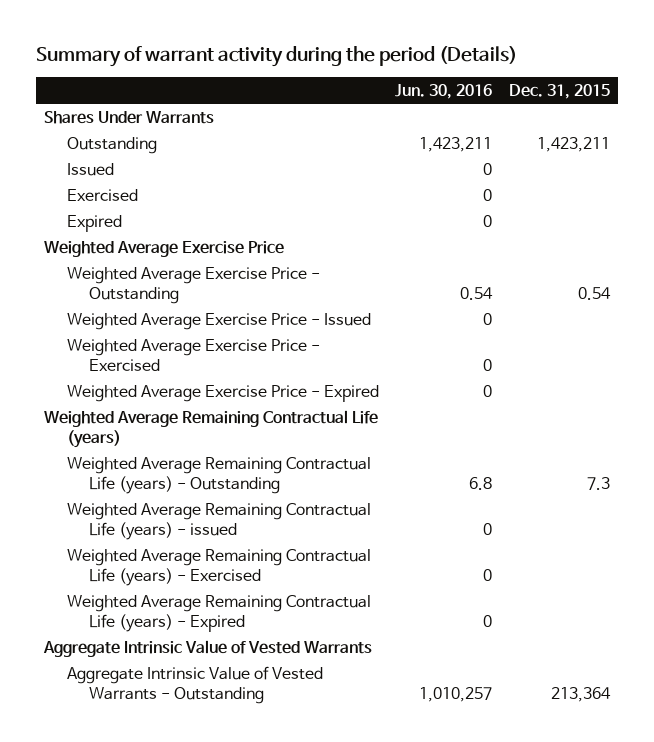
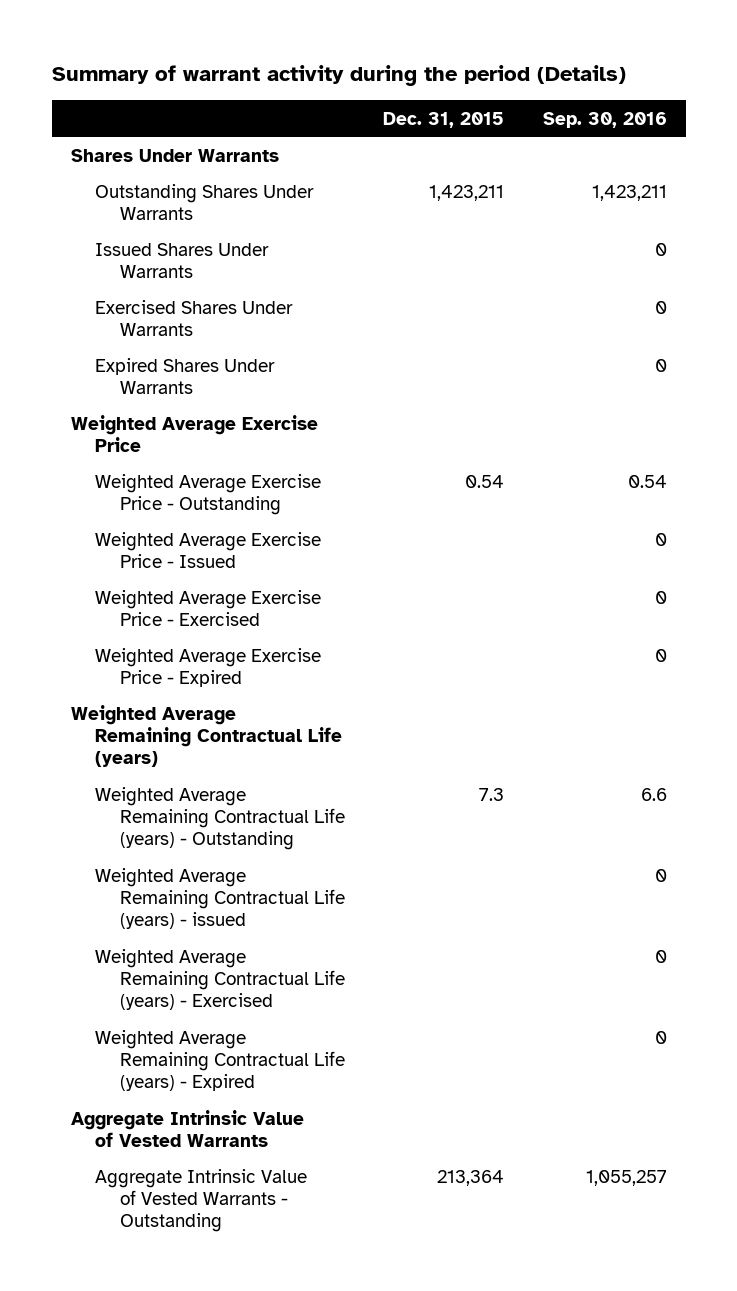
- | Jun. 30, 2016 | Dec. 31, 2015
+ | Dec. 31, 2015 | Sep. 30, 2016
- Outstanding | 1,423,211 | 1,423,211
- Issued | 0 |
- Exercised | 0 |
- Expired | 0 |
+ Outstanding Shares Under Warrants | 1,423,211 | 1,423,211
+ Issued Shares Under Warrants | | 0
+ Exercised Shares Under Warrants | | 0
+ Expired Shares Under Warrants | | 0

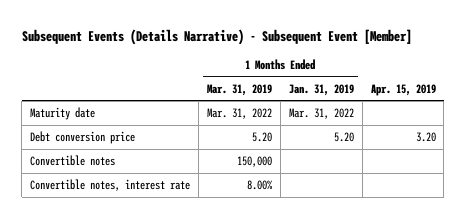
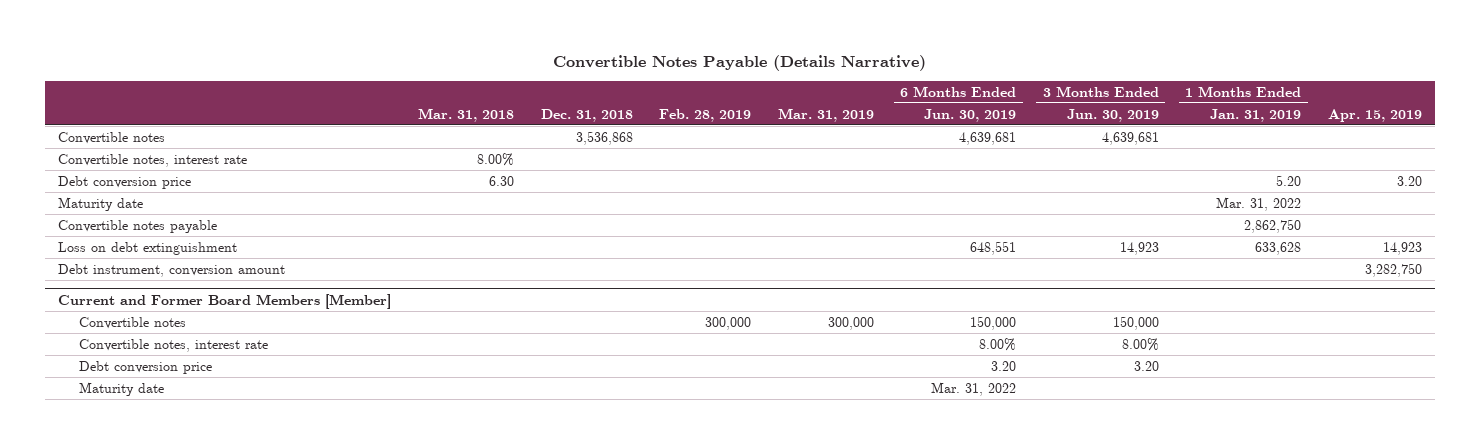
- Subsequent Events (Details Narrative) - Subsequent Event [Member]
+ Convertible Notes Payable (Details Narrative)
- | 1 Months Ended Mar. 31, 2019 | 1 Months Ended Jan. 31, 2019 | Apr. 15, 2019
+ | Mar. 31, 2018 | Dec. 31, 2018 | Feb. 28, 2019 | Mar. 31, 2019 | 6 Months Ended Jun. 30, 2019 | 3 Months Ended Jun. 30, 2019 | 1 Months Ended Jan. 31, 2019 | Apr. 15, 2019
moved down: Debt conversion price | 6.30 | | | | | | 5.20 | 3.20
moved down: Maturity date | | | | | | | Mar. 31, 2022 |
+ Convertible notes payable | | | | | | | 2,862,750 |
+ Loss on debt extinguishment | | | | | 648,551 | 14,923 | 633,628 | 14,923
+ Debt instrument, conversion amount | | | | | | | | 3,282,750
+ Current and Former Board Members [Member]
+ Convertible notes | | | 300,000 | 300,000 | 150,000 | 150,000 | |
+ Convertible notes, interest rate | | | | | 8.00% | 8.00% | |
+ Debt conversion price | | | | | 3.20 | 3.20 | |
+ Maturity date | | | | | Mar. 31, 2022 | | |

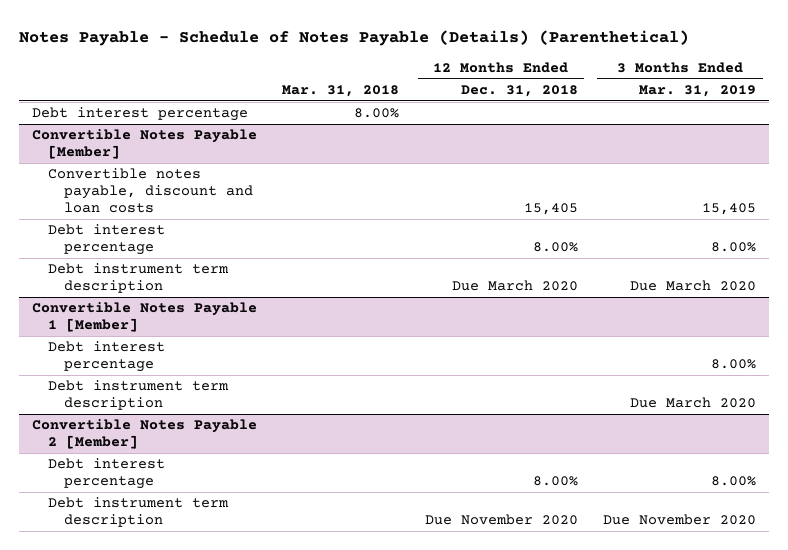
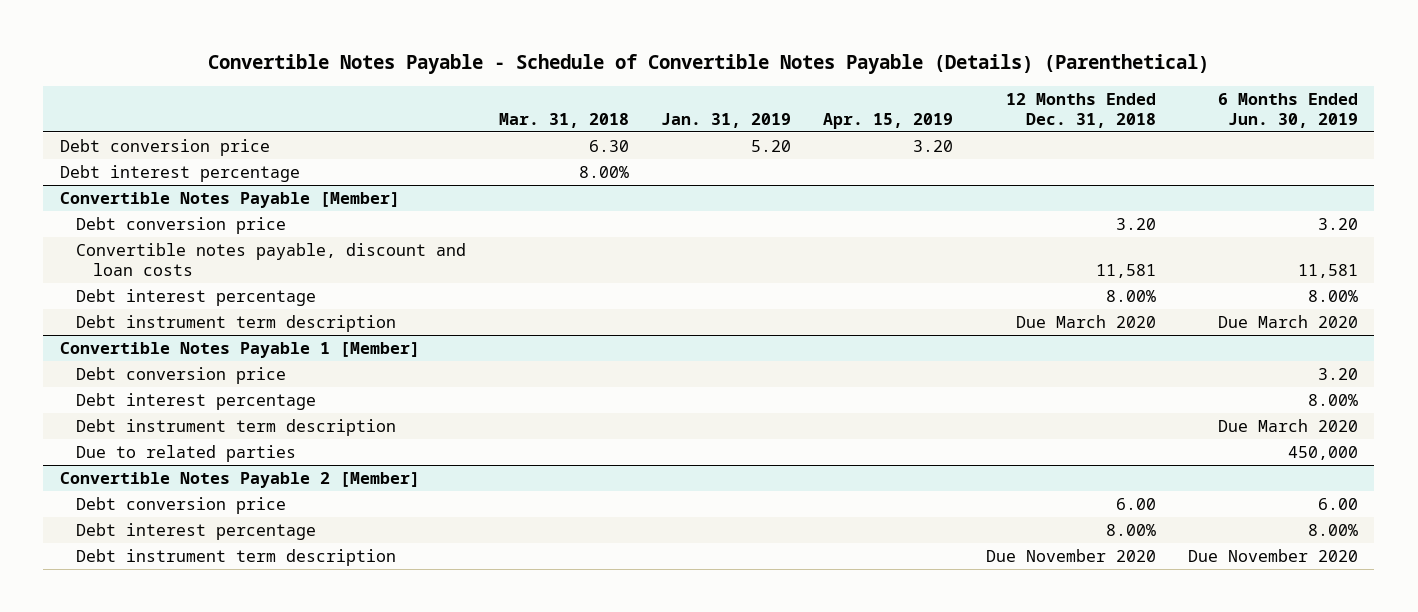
- Notes Payable - Schedule of Notes Payable (Details) (Parenthetical)
+ Convertible Notes Payable - Schedule of Convertible Notes Payable (Details) (Parenthetical)
- | Mar. 31, 2018 | 12 Months Ended Dec. 31, 2018 | 3 Months Ended Mar. 31, 2019
+ | Mar. 31, 2018 | Jan. 31, 2019 | Apr. 15, 2019 | 12 Months Ended Dec. 31, 2018 | 6 Months Ended Jun. 30, 2019
+ Debt conversion price | 6.30 | 5.20 | 3.20 | |
@ Convertible Notes Payable [Member]
- Convertible notes payable, discount and loan costs | | 15,405 | 15,405
+ Debt conversion price | | | | 3.20 | 3.20
+ Convertible notes payable, discount and loan costs | | | | 11,581 | 11,581
@ Convertible Notes Payable 1 [Member]
+ Debt conversion price | | | | | 3.20
+ Due to related parties | | | | | 450,000
@ Convertible Notes Payable 2 [Member]
+ Debt conversion price | | | | 6.00 | 6.00

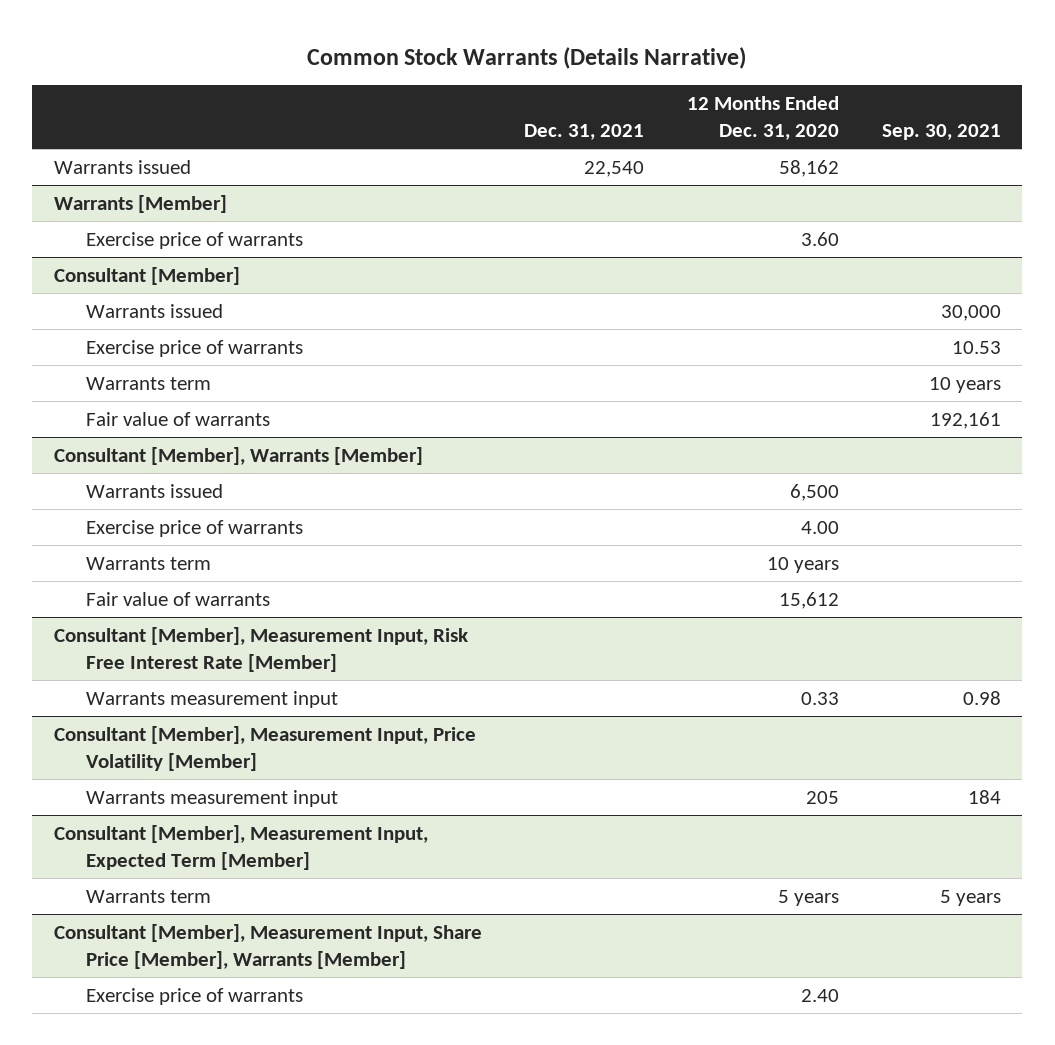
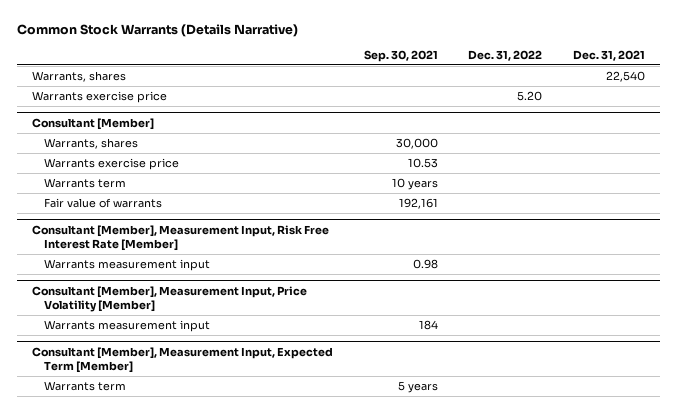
- | Dec. 31, 2021 | 12 Months Ended Dec. 31, 2020 | Sep. 30, 2021
+ | Sep. 30, 2021 | Dec. 31, 2022 | Dec. 31, 2021
- Warrants issued | 22,540 | 58,162 |
- Warrants [Member]
- Exercise price of warrants | | 3.60 |
+ Warrants, shares | | | 22,540
+ Warrants exercise price | | 5.20 |
@ Consultant [Member]
- Warrants issued | | | 30,000
- Exercise price of warrants | | | 10.53
+ Warrants, shares | 30,000 | |
+ Warrants exercise price | 10.53 | |
- Consultant [Member], Warrants [Member]
- Warrants issued | | 6,500 |
- Exercise price of warrants | | 4.00 |
- Warrants term | | 10 years |
- Fair value of warrants | | 15,612 |
- Consultant [Member], Measurement Input, Share Price [Member], Warrants [Member]
- Exercise price of warrants | | 2.40 |

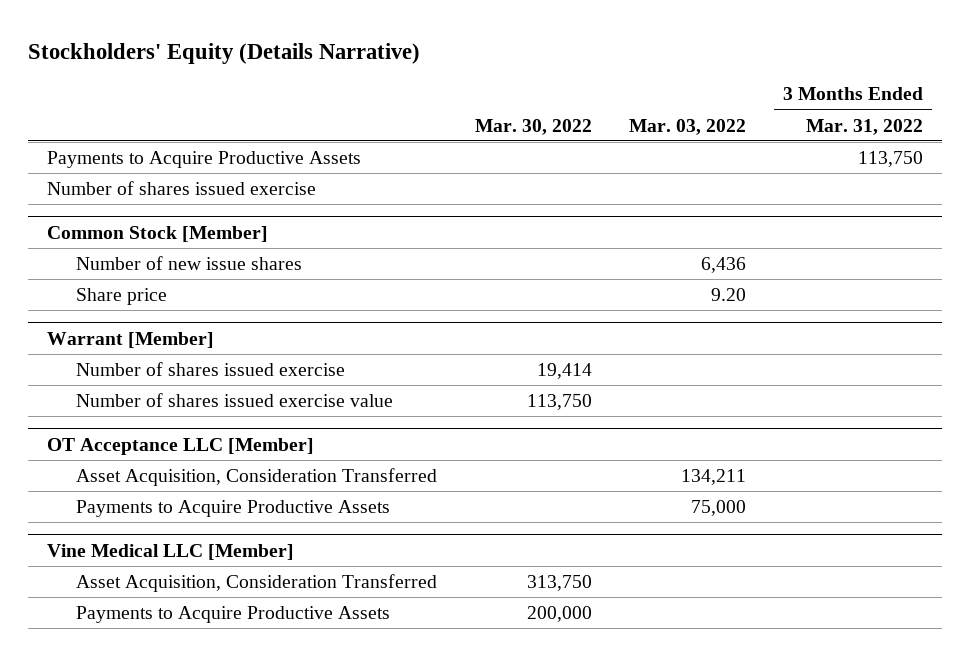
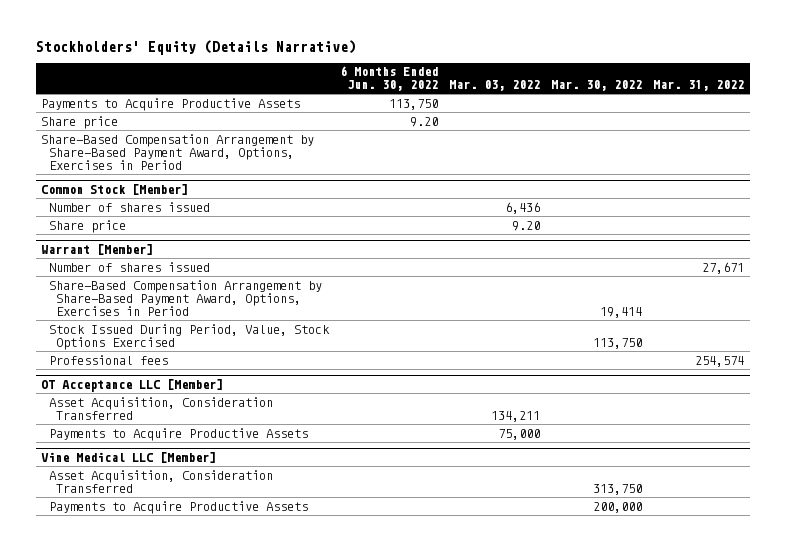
- | Mar. 30, 2022 | Mar. 03, 2022 | 3 Months Ended Mar. 31, 2022
+ | 6 Months Ended Jun. 30, 2022 | Mar. 03, 2022 | Mar. 30, 2022 | Mar. 31, 2022
- Number of shares issued exercise
+ Share price | 9.20 | | |
+ Share-Based Compensation Arrangement by Share-Based Payment Award, Options, Exercises in Period
@ Common Stock [Member]
- Number of new issue shares | | 6,436 |
+ Number of shares issued | | 6,436 | |
@ Warrant [Member]
- Number of shares issued exercise | 19,414 | |
- Number of shares issued exercise value | 113,750 | |
+ Number of shares issued | | | | 27,671
+ Share-Based Compensation Arrangement by Share-Based Payment Award, Options, Exercises in Period | | | 19,414 |
+ Stock Issued During Period, Value, Stock Options Exercised | | | 113,750 |
+ Professional fees | | | | 254,574

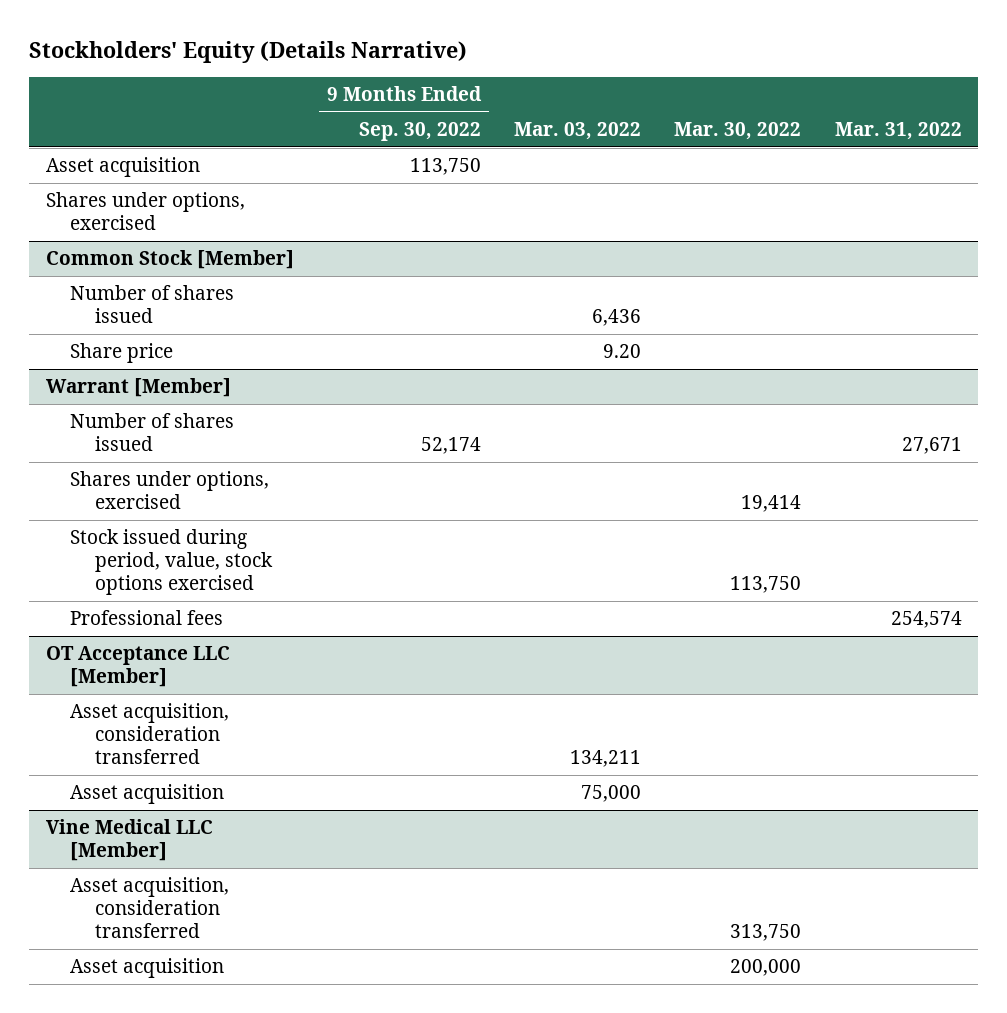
- | 6 Months Ended Jun. 30, 2022 | Mar. 03, 2022 | Mar. 30, 2022 | Mar. 31, 2022
+ | 9 Months Ended Sep. 30, 2022 | Mar. 03, 2022 | Mar. 30, 2022 | Mar. 31, 2022
- Payments to Acquire Productive Assets | 113,750 | | |
- Share price | 9.20 | | |
- Share-Based Compensation Arrangement by Share-Based Payment Award, Options, Exercises in Period
+ Asset acquisition | 113,750 | | |
+ Shares under options, exercised
@ Warrant [Member]
- Share-Based Compensation Arrangement by Share-Based Payment Award, Options, Exercises in Period | | | 19,414 |
- Stock Issued During Period, Value, Stock Options Exercised | | | 113,750 |
+ Shares under options, exercised | | | 19,414 |
+ Stock issued during period, value, stock options exercised | | | 113,750 |
@ OT Acceptance LLC [Member]
- Asset Acquisition, Consideration Transferred | | 134,211 | |
- Payments to Acquire Productive Assets | | 75,000 | |
+ Asset acquisition, consideration transferred | | 134,211 | |
+ Asset acquisition | | 75,000 | |
@ Vine Medical LLC [Member]
- Asset Acquisition, Consideration Transferred | | | 313,750 |
- Payments to Acquire Productive Assets | | | 200,000 |
+ Asset acquisition, consideration transferred | | | 313,750 |
+ Asset acquisition | | | 200,000 |

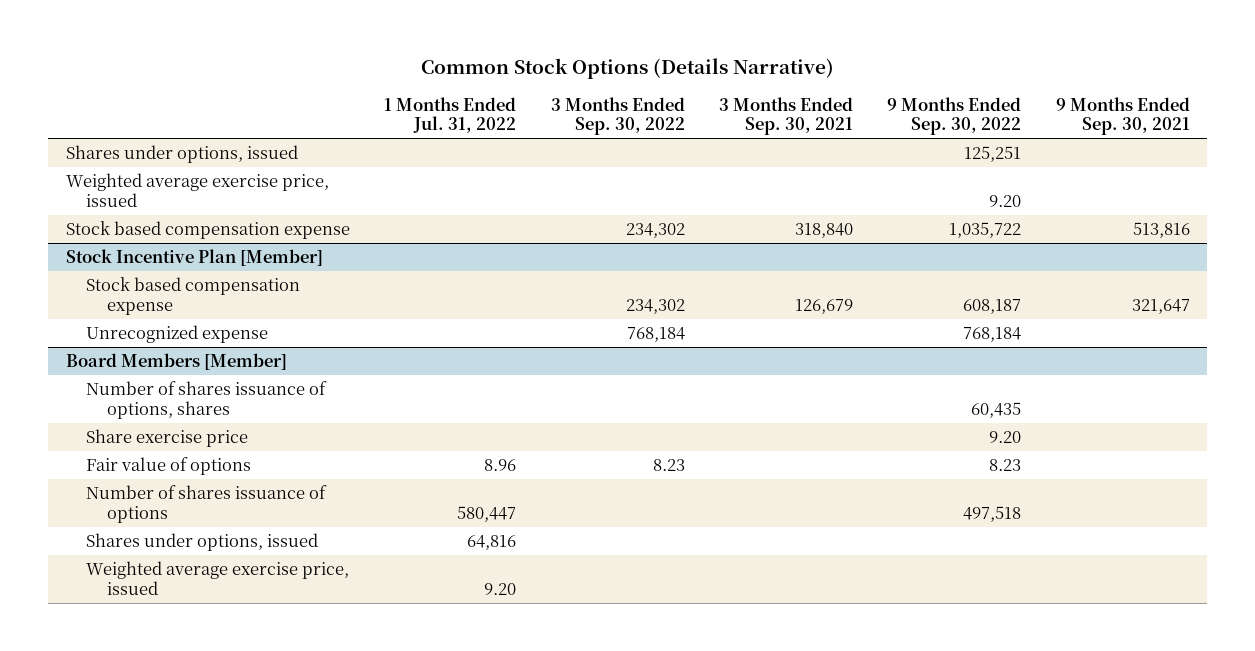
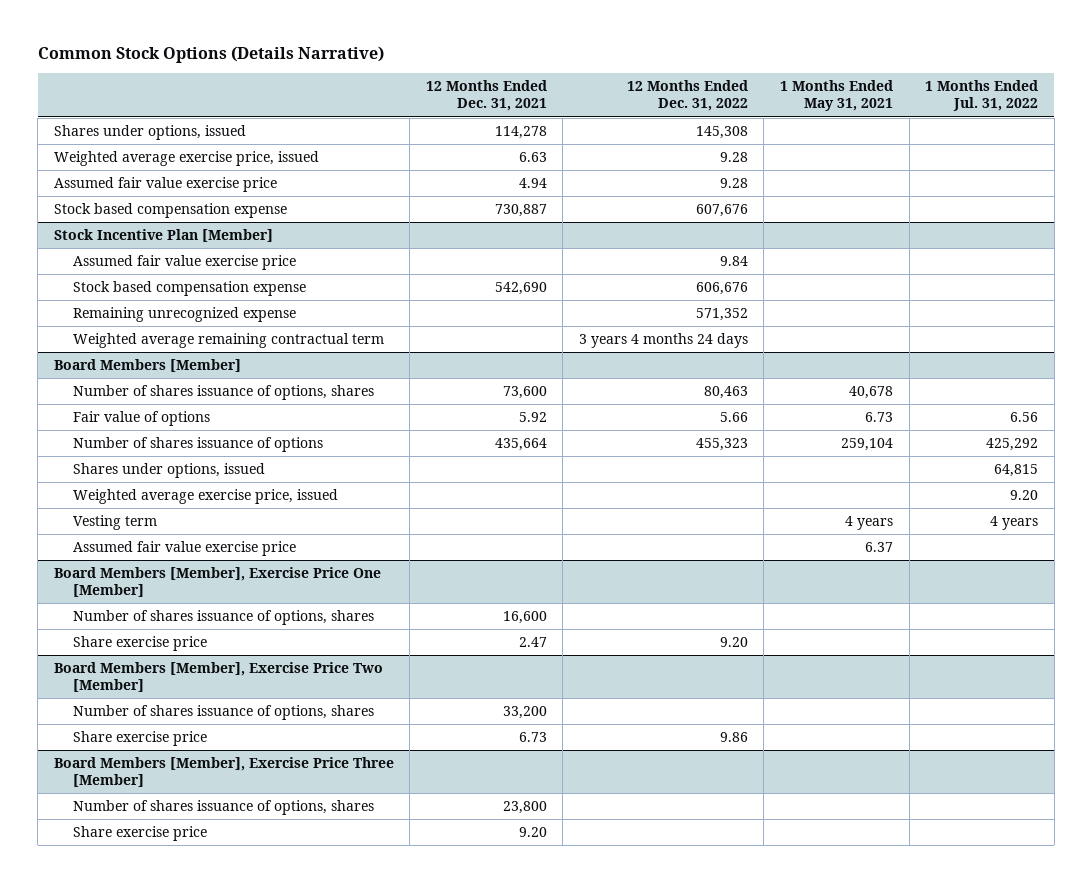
- | 1 Months Ended Jul. 31, 2022 | 3 Months Ended Sep. 30, 2022 | 3 Months Ended Sep. 30, 2021 | 9 Months Ended Sep. 30, 2022 | 9 Months Ended Sep. 30, 2021
+ | 12 Months Ended Dec. 31, 2021 | 12 Months Ended Dec. 31, 2022 | 1 Months Ended May 31, 2021 | 1 Months Ended Jul. 31, 2022
+ Assumed fair value exercise price | 4.94 | 9.28 | |
@ Stock Incentive Plan [Member]
+ Assumed fair value exercise price | | 9.84 | |
- Unrecognized expense | | 768,184 | | 768,184 |
+ Remaining unrecognized expense | | 571,352 | |
+ Weighted average remaining contractual term | | 3 years 4 months 24 days | |
@ Board Members [Member]
- Share exercise price | | | | 9.20 |
- Fair value of options | 8.96 | 8.23 | | 8.23 |
- Number of shares issuance of options | 580,447 | | | 497,518 |
- Shares under options, issued | 64,816 | | | |
+ Fair value of options | 5.92 | 5.66 | 6.73 | 6.56
+ Number of shares issuance of options | 435,664 | 455,323 | 259,104 | 425,292
+ Shares under options, issued | | | | 64,815
+ Vesting term | | | 4 years | 4 years
+ Assumed fair value exercise price | | | 6.37 |
+ Board Members [Member], Exercise Price One [Member]
+ Number of shares issuance of options, shares | 16,600 | | |
+ Share exercise price | 2.47 | 9.20 | |
+ Board Members [Member], Exercise Price Two [Member]
+ Number of shares issuance of options, shares | 33,200 | | |
+ Share exercise price | 6.73 | 9.86 | |
+ Board Members [Member], Exercise Price Three [Member]
+ Number of shares issuance of options, shares | 23,800 | | |
+ Share exercise price | 9.20 | | |

